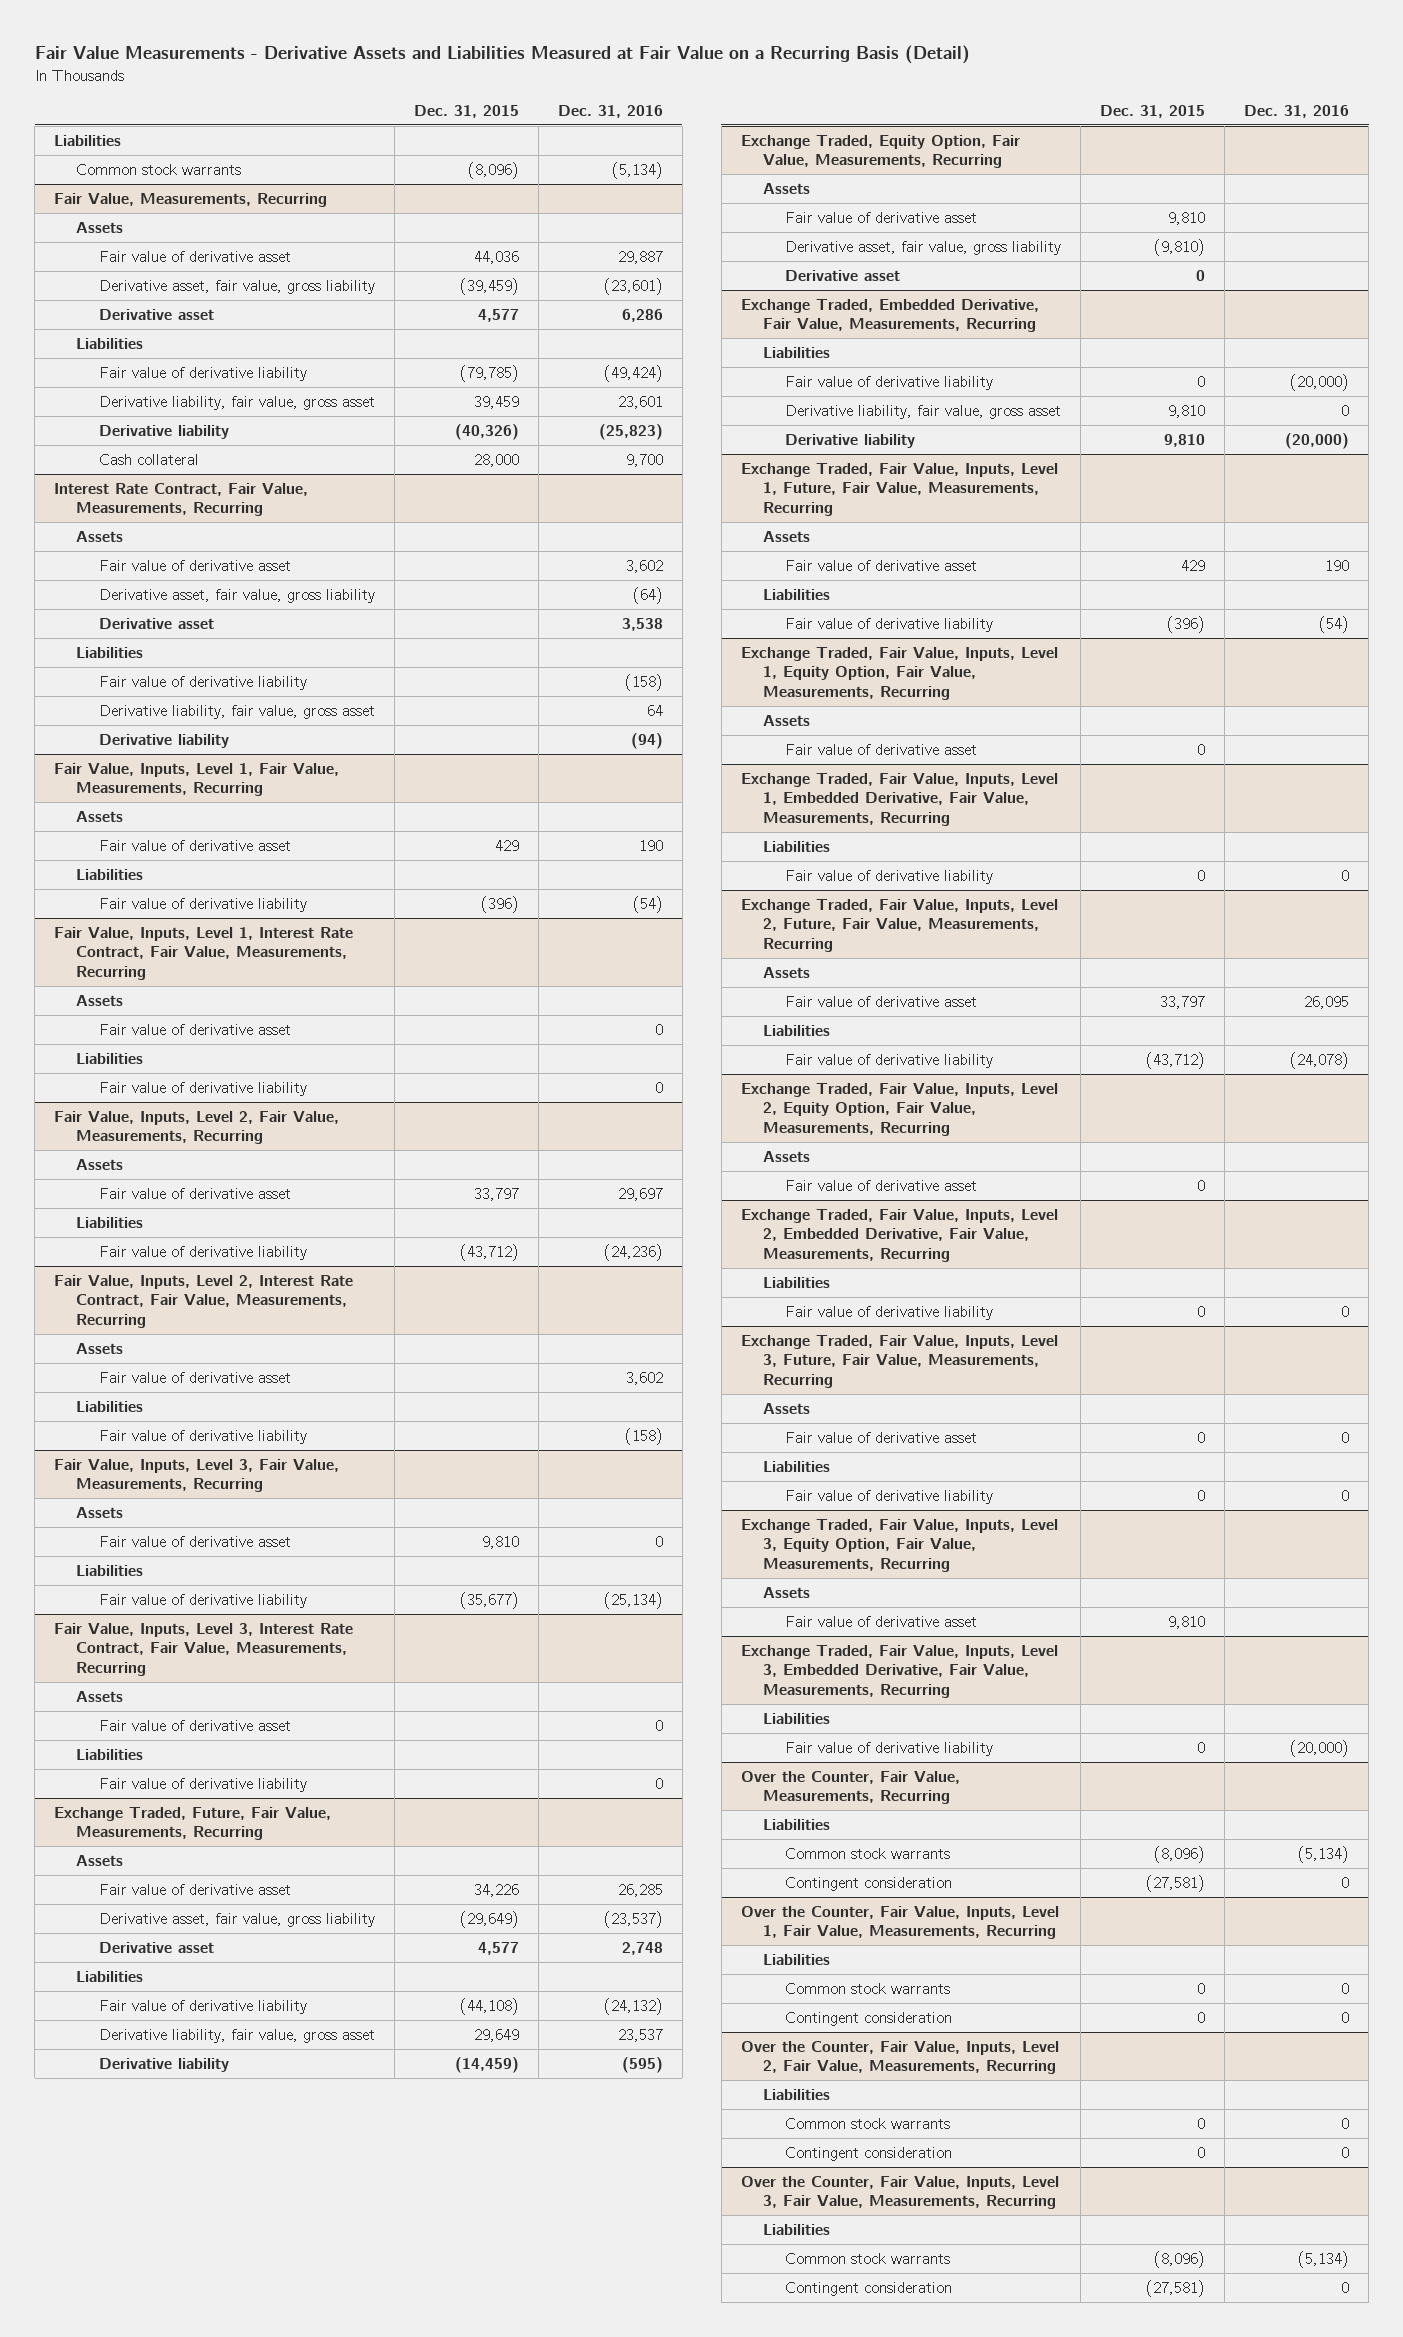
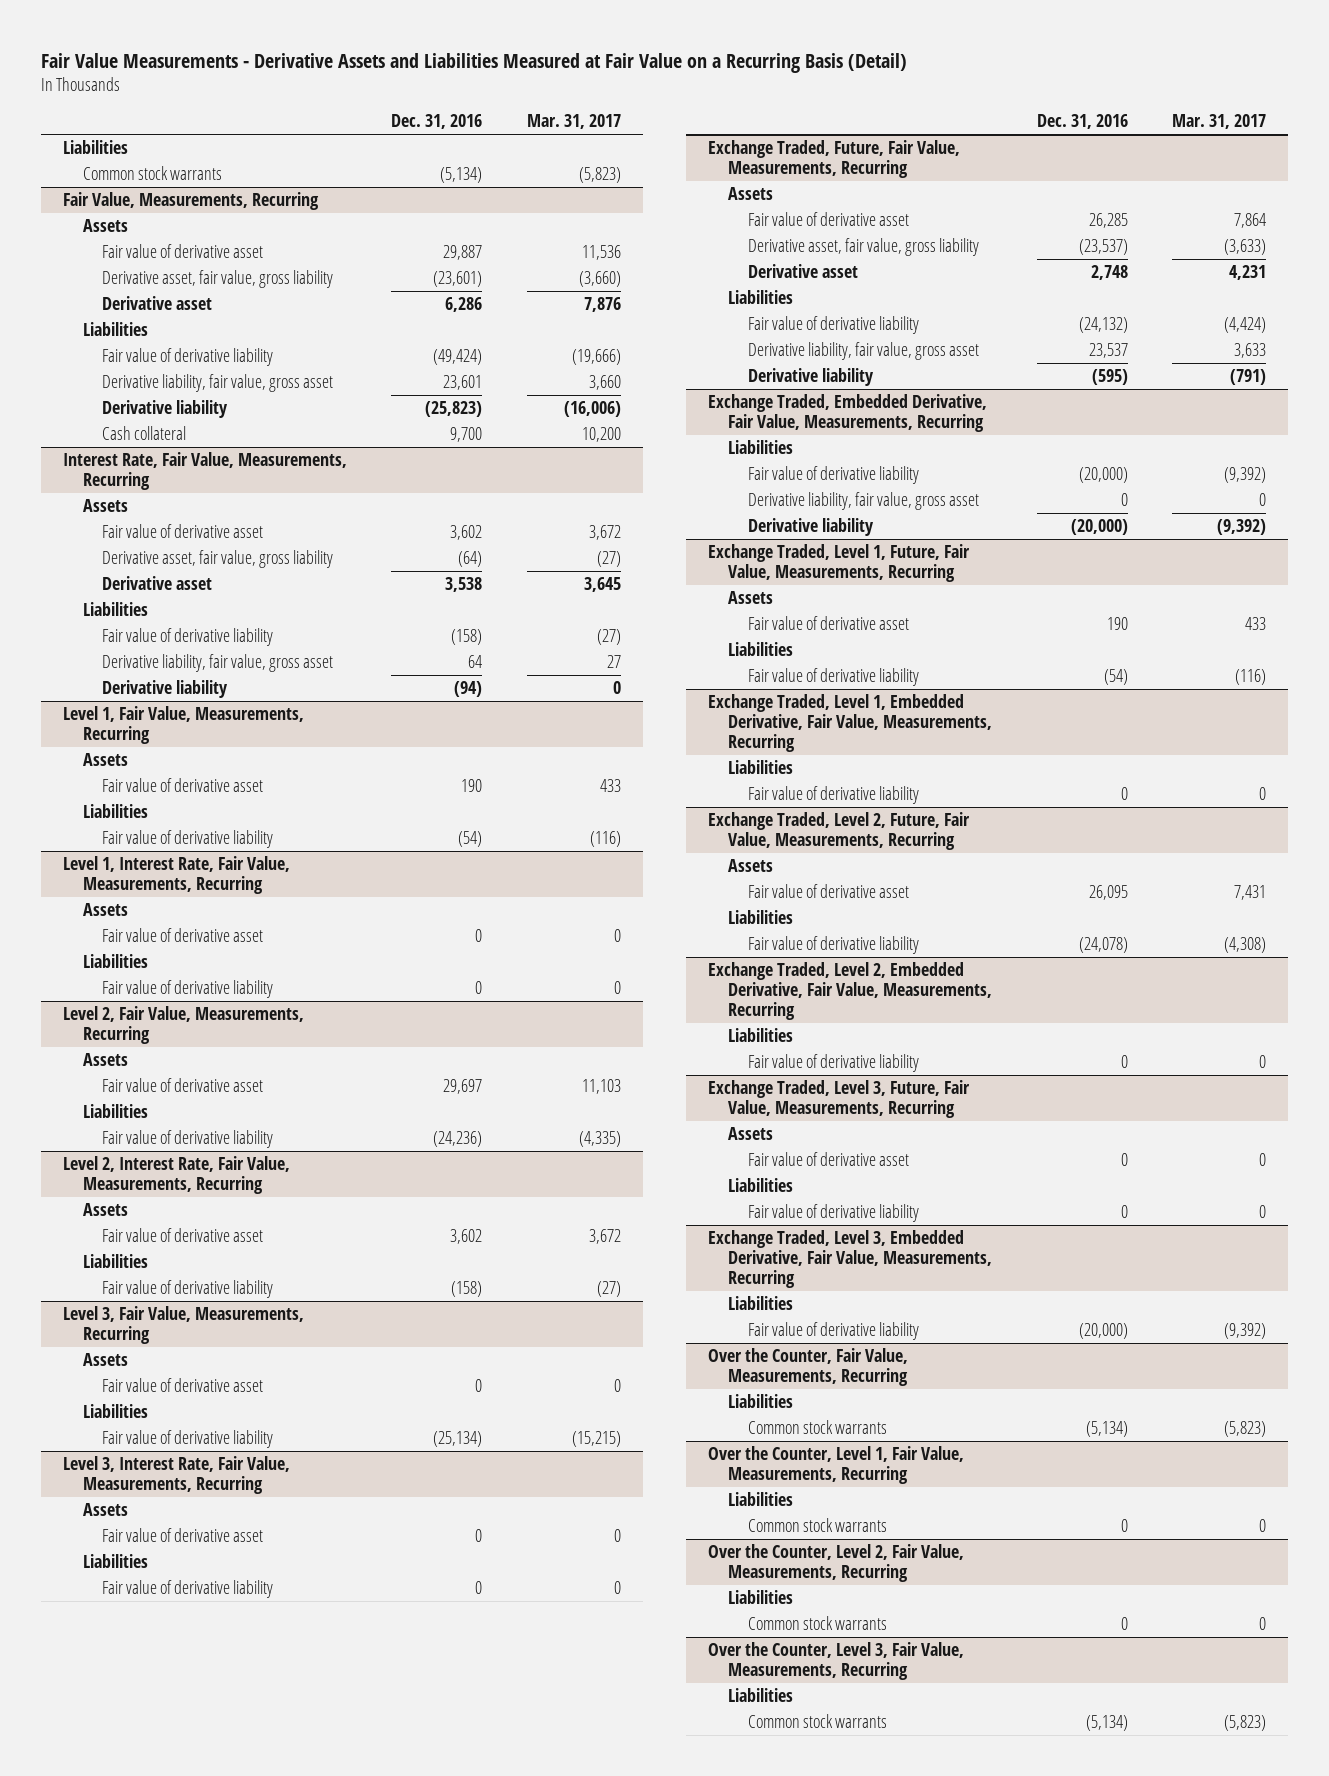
- | Dec. 31, 2015 | Dec. 31, 2016
+ | Dec. 31, 2016 | Mar. 31, 2017
- Interest Rate Contract, Fair Value, Measurements, Recurring
+ Interest Rate, Fair Value, Measurements, Recurring
- Fair Value, Inputs, Level 1, Fair Value, Measurements, Recurring
+ Level 1, Fair Value, Measurements, Recurring
- Fair Value, Inputs, Level 1, Interest Rate Contract, Fair Value, Measurements, Recurring
+ Level 1, Interest Rate, Fair Value, Measurements, Recurring
- Fair Value, Inputs, Level 2, Fair Value, Measurements, Recurring
+ Level 2, Fair Value, Measurements, Recurring
- Fair Value, Inputs, Level 2, Interest Rate Contract, Fair Value, Measurements, Recurring
+ Level 2, Interest Rate, Fair Value, Measurements, Recurring
- Fair Value, Inputs, Level 3, Fair Value, Measurements, Recurring
+ Level 3, Fair Value, Measurements, Recurring
- Fair Value, Inputs, Level 3, Interest Rate Contract, Fair Value, Measurements, Recurring
+ Level 3, Interest Rate, Fair Value, Measurements, Recurring
- Exchange Traded, Equity Option, Fair Value, Measurements, Recurring
- Assets
- Fair value of derivative asset | 9,810 |
- Derivative asset, fair value, gross liability | (9,810) |
- Derivative asset | 0 |
- Exchange Traded, Fair Value, Inputs, Level 1, Future, Fair Value, Measurements, Recurring
+ Exchange Traded, Level 1, Future, Fair Value, Measurements, Recurring
- Exchange Traded, Fair Value, Inputs, Level 1, Equity Option, Fair Value, Measurements, Recurring
- Assets
- Fair value of derivative asset | 0 |
- Exchange Traded, Fair Value, Inputs, Level 1, Embedded Derivative, Fair Value, Measurements, Recurring
+ Exchange Traded, Level 1, Embedded Derivative, Fair Value, Measurements, Recurring
- Exchange Traded, Fair Value, Inputs, Level 2, Future, Fair Value, Measurements, Recurring
+ Exchange Traded, Level 2, Future, Fair Value, Measurements, Recurring
- Exchange Traded, Fair Value, Inputs, Level 2, Equity Option, Fair Value, Measurements, Recurring
- Assets
- Fair value of derivative asset | 0 |
- Exchange Traded, Fair Value, Inputs, Level 2, Embedded Derivative, Fair Value, Measurements, Recurring
+ Exchange Traded, Level 2, Embedded Derivative, Fair Value, Measurements, Recurring
- Exchange Traded, Fair Value, Inputs, Level 3, Future, Fair Value, Measurements, Recurring
+ Exchange Traded, Level 3, Future, Fair Value, Measurements, Recurring
- Exchange Traded, Fair Value, Inputs, Level 3, Equity Option, Fair Value, Measurements, Recurring
- Assets
- Fair value of derivative asset | 9,810 |
- Exchange Traded, Fair Value, Inputs, Level 3, Embedded Derivative, Fair Value, Measurements, Recurring
+ Exchange Traded, Level 3, Embedded Derivative, Fair Value, Measurements, Recurring
@ Over the Counter, Fair Value, Measurements, Recurring
- Contingent consideration | (27,581) | 0
- Over the Counter, Fair Value, Inputs, Level 1, Fair Value, Measurements, Recurring
+ Over the Counter, Level 1, Fair Value, Measurements, Recurring
- Contingent consideration | 0 | 0
- Over the Counter, Fair Value, Inputs, Level 2, Fair Value, Measurements, Recurring
+ Over the Counter, Level 2, Fair Value, Measurements, Recurring
- Contingent consideration | 0 | 0
- Over the Counter, Fair Value, Inputs, Level 3, Fair Value, Measurements, Recurring
+ Over the Counter, Level 3, Fair Value, Measurements, Recurring
- Contingent consideration | (27,581) | 0

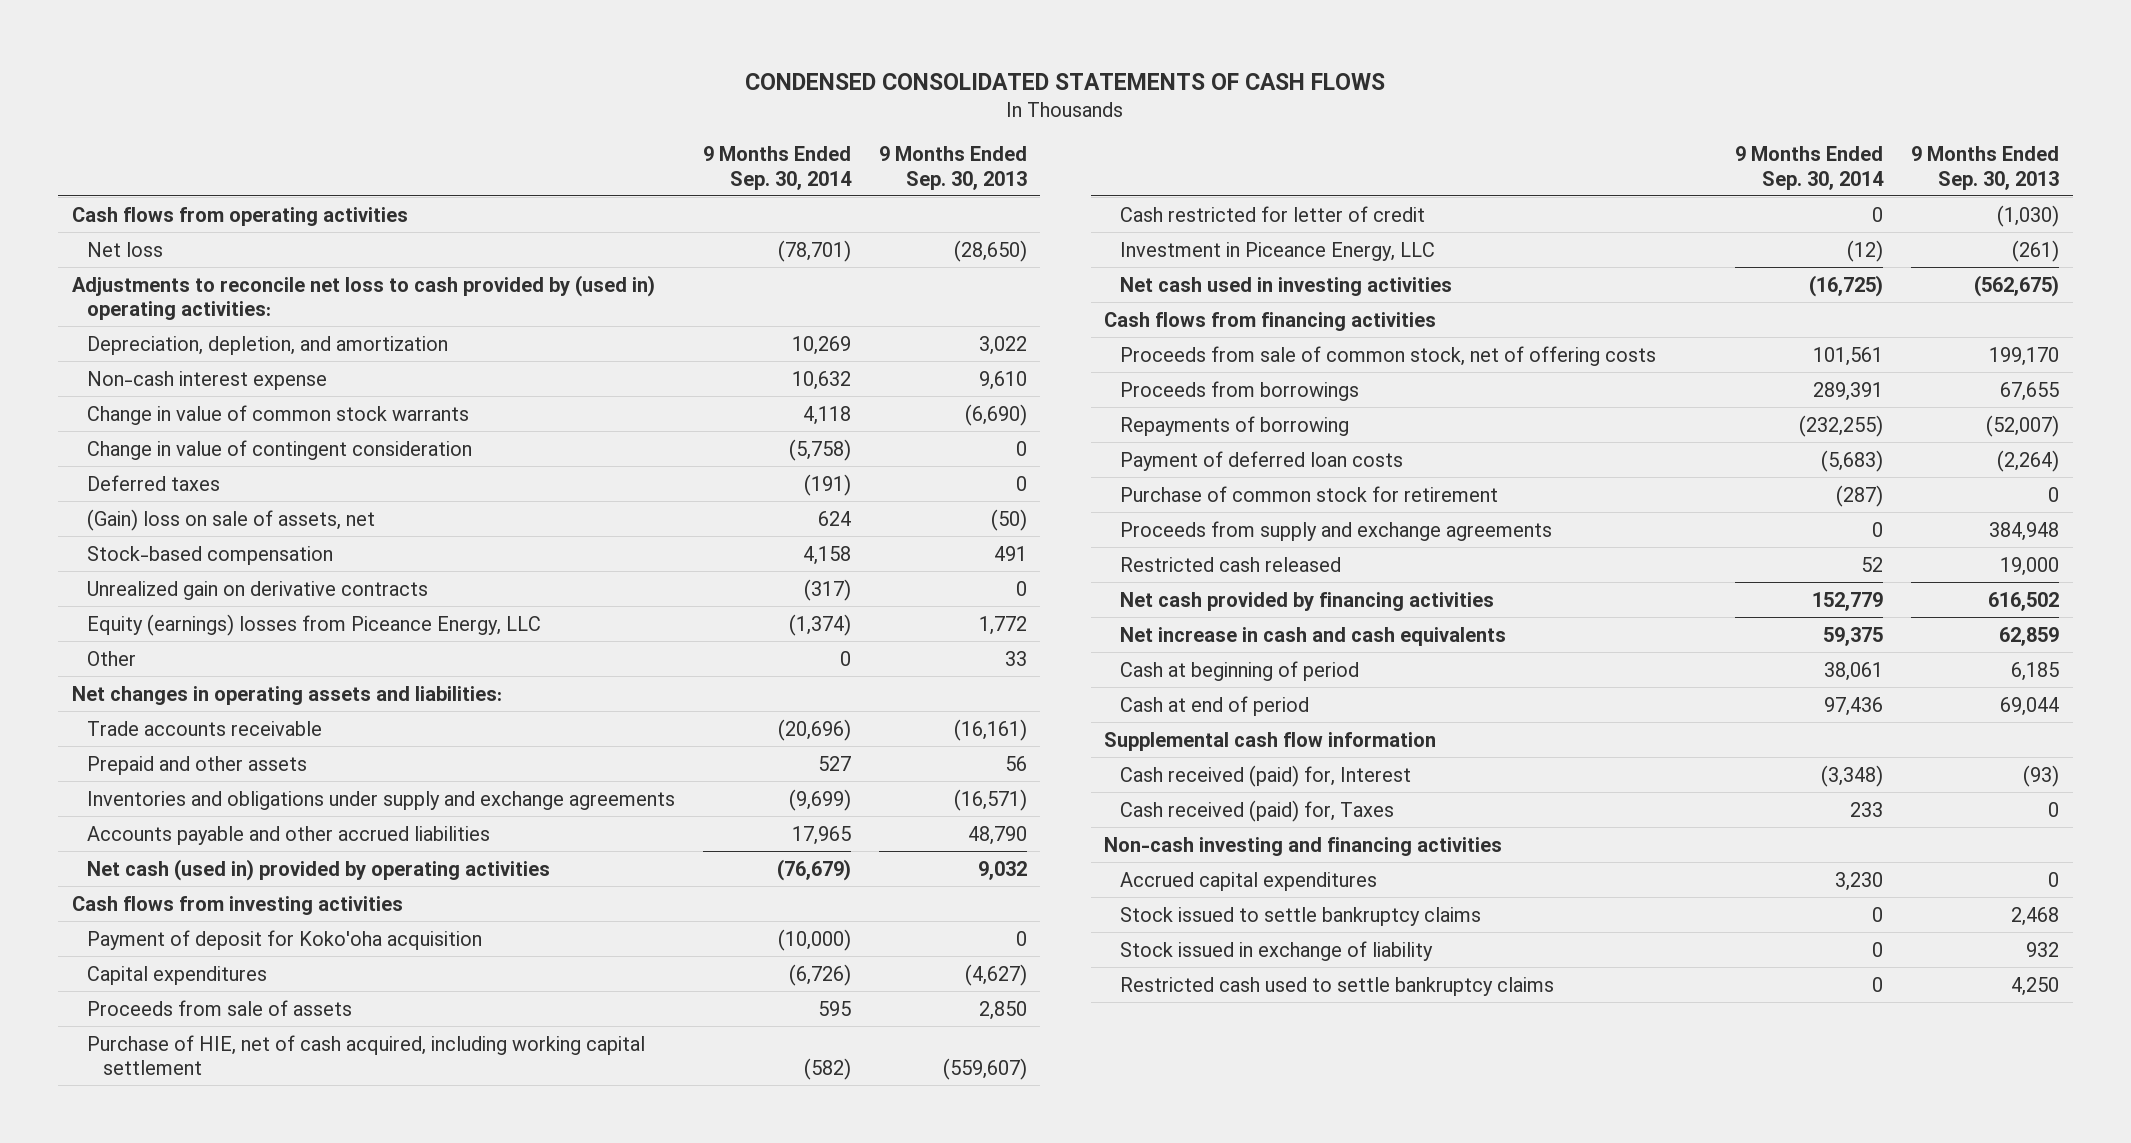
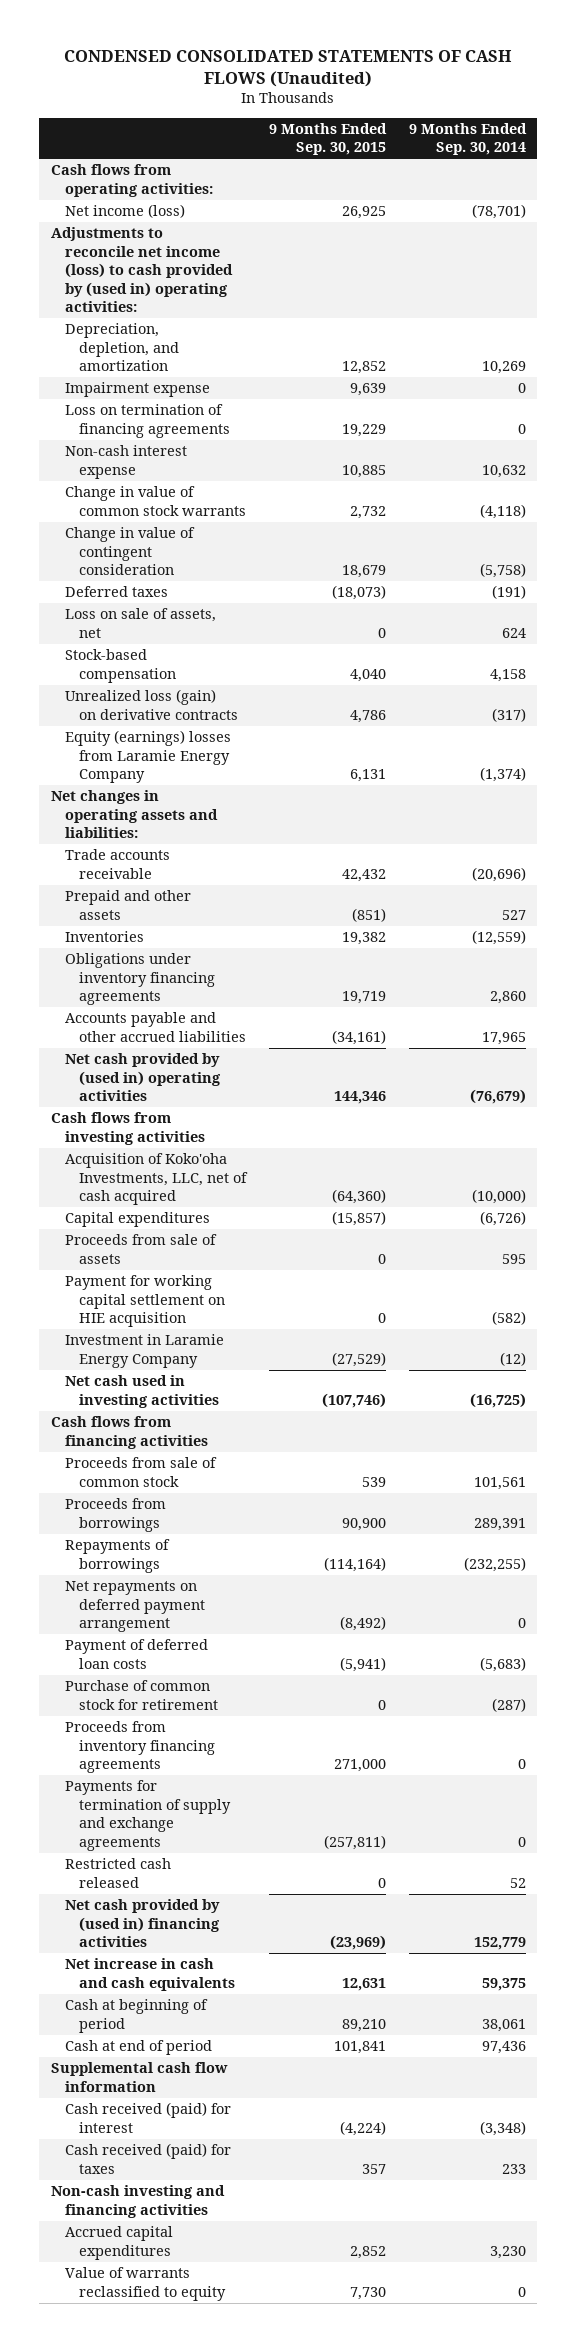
- CONDENSED CONSOLIDATED STATEMENTS OF CASH FLOWS
+ CONDENSED CONSOLIDATED STATEMENTS OF CASH FLOWS (Unaudited)
- | 9 Months Ended Sep. 30, 2014 | 9 Months Ended Sep. 30, 2013
+ | 9 Months Ended Sep. 30, 2015 | 9 Months Ended Sep. 30, 2014
- Cash flows from operating activities
- Net loss | (78,701) | (28,650)
- Adjustments to reconcile net loss to cash provided by (used in) operating activities:
+ Cash flows from operating activities:
+ Net income (loss) | 26,925 | (78,701)
+ Adjustments to reconcile net income (loss) to cash provided by (used in) operating activities:
+ Impairment expense | 9,639 | 0
+ Loss on termination of financing agreements | 19,229 | 0
- Change in value of common stock warrants | 4,118 | (6,690)
+ Change in value of common stock warrants | 2,732 | (4,118)
- (Gain) loss on sale of assets, net | 624 | (50)
+ Loss on sale of assets, net | 0 | 624
- Unrealized gain on derivative contracts | (317) | 0
- Equity (earnings) losses from Piceance Energy, LLC | (1,374) | 1,772
- Other | 0 | 33
+ Unrealized loss (gain) on derivative contracts | 4,786 | (317)
+ Equity (earnings) losses from Laramie Energy Company | 6,131 | (1,374)
- Inventories and obligations under supply and exchange agreements | (9,699) | (16,571)
+ Inventories | 19,382 | (12,559)
+ Obligations under inventory financing agreements | 19,719 | 2,860
- Net cash (used in) provided by operating activities | (76,679) | 9,032
+ Net cash provided by (used in) operating activities | 144,346 | (76,679)
- Payment of deposit for Koko'oha acquisition | (10,000) | 0
+ Acquisition of Koko'oha Investments, LLC, net of cash acquired | (64,360) | (10,000)
- Purchase of HIE, net of cash acquired, including working capital settlement | (582) | (559,607)
- Cash restricted for letter of credit | 0 | (1,030)
- Investment in Piceance Energy, LLC | (12) | (261)
+ Payment for working capital settlement on HIE acquisition | 0 | (582)
+ Investment in Laramie Energy Company | (27,529) | (12)
- Proceeds from sale of common stock, net of offering costs | 101,561 | 199,170
+ Proceeds from sale of common stock | 539 | 101,561
- Repayments of borrowing | (232,255) | (52,007)
+ Repayments of borrowings | (114,164) | (232,255)
+ Net repayments on deferred payment arrangement | (8,492) | 0
- Proceeds from supply and exchange agreements | 0 | 384,948
+ Proceeds from inventory financing agreements | 271,000 | 0
+ Payments for termination of supply and exchange agreements | (257,811) | 0
- Net cash provided by financing activities | 152,779 | 616,502
+ Net cash provided by (used in) financing activities | (23,969) | 152,779
- Cash received (paid) for, Interest | (3,348) | (93)
- Cash received (paid) for, Taxes | 233 | 0
+ Cash received (paid) for interest | (4,224) | (3,348)
+ Cash received (paid) for taxes | 357 | 233
- Stock issued to settle bankruptcy claims | 0 | 2,468
- Stock issued in exchange of liability | 0 | 932
- Restricted cash used to settle bankruptcy claims | 0 | 4,250
+ Value of warrants reclassified to equity | 7,730 | 0

